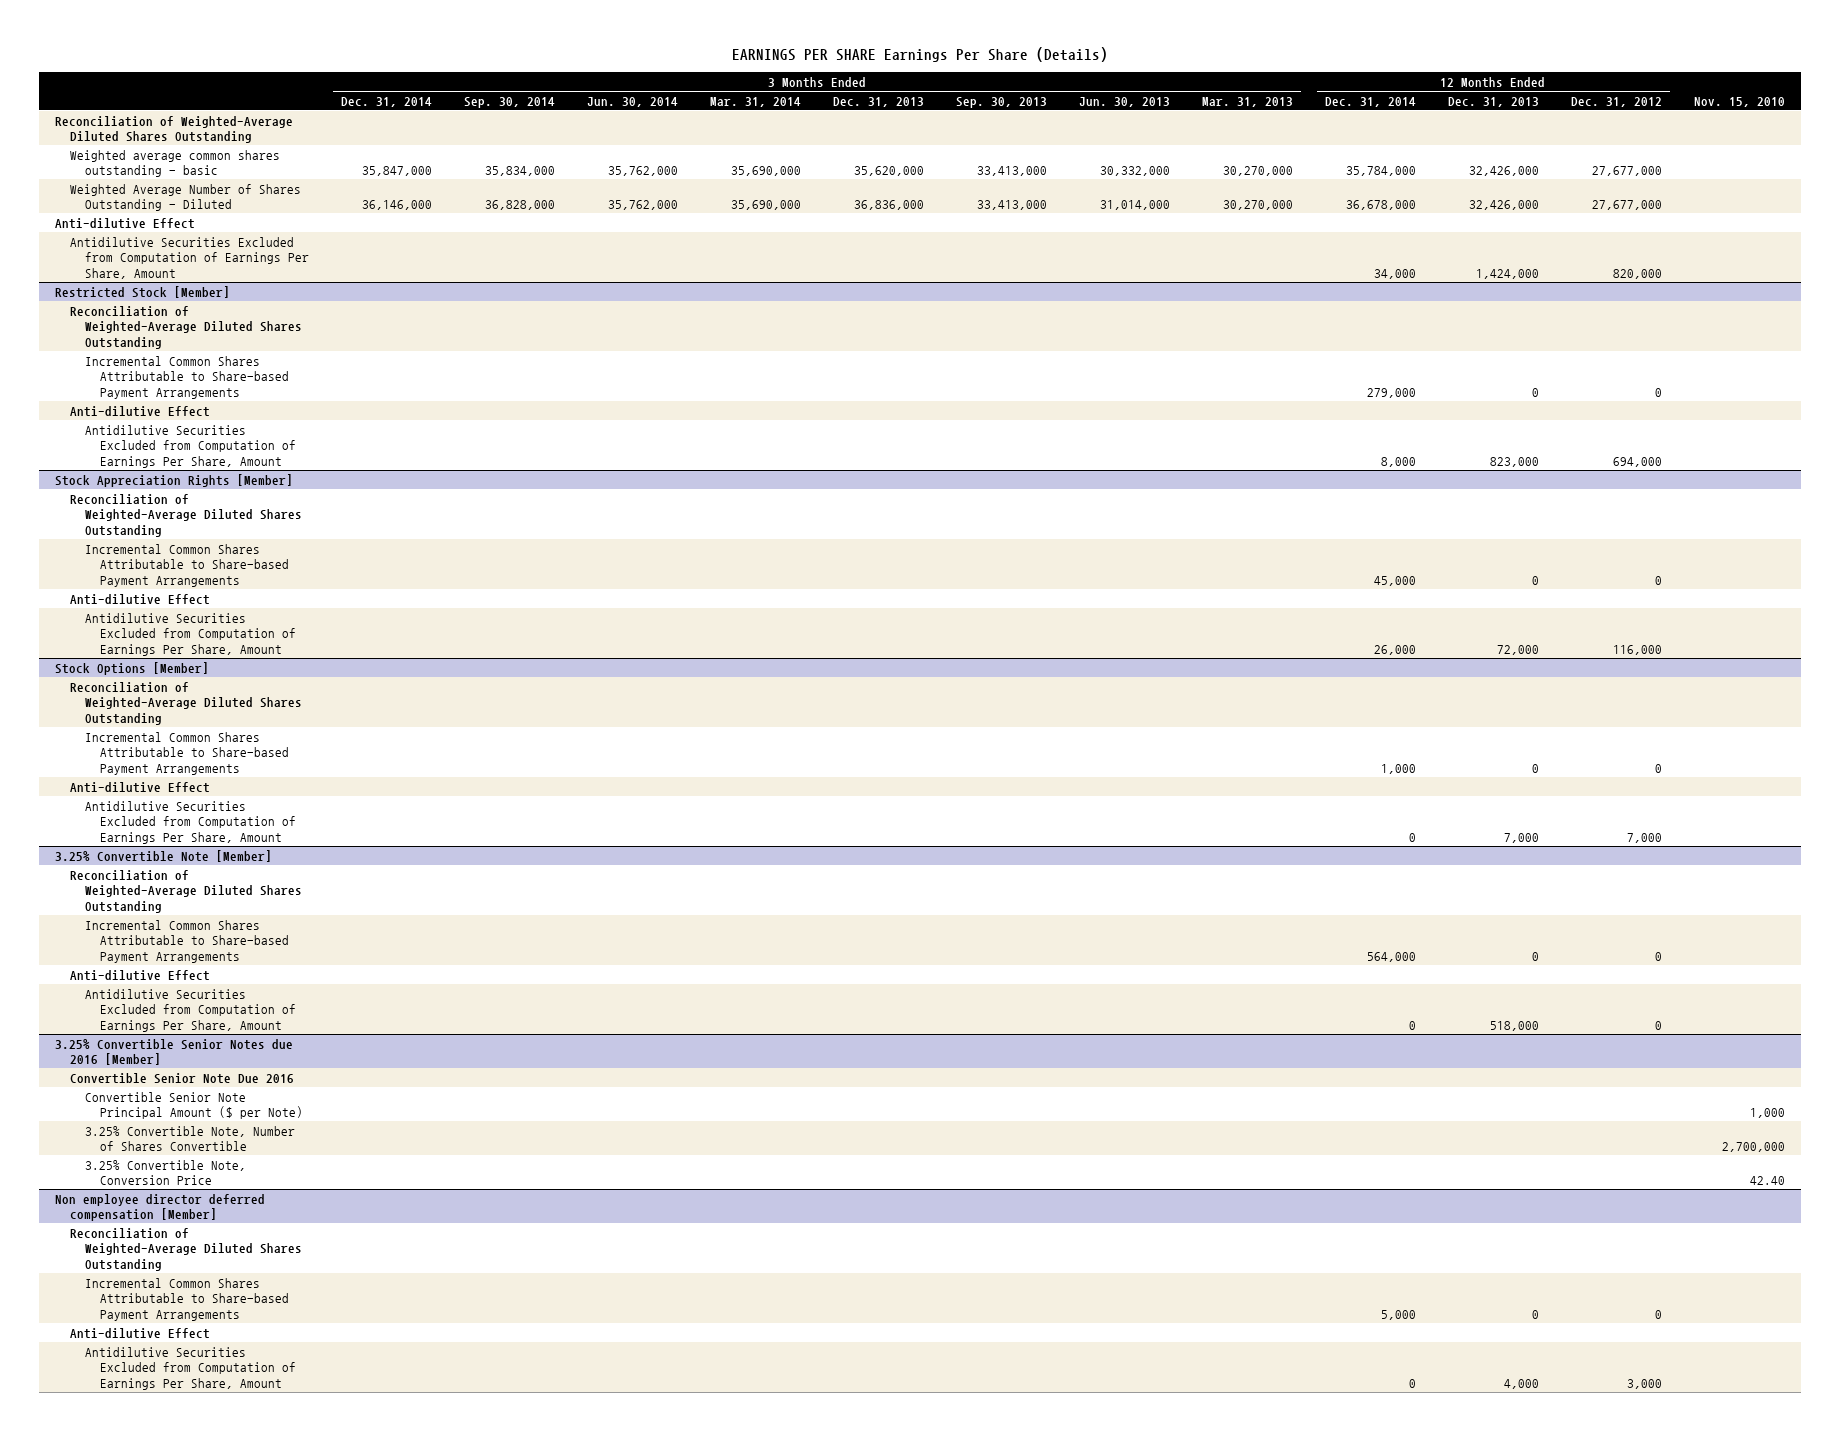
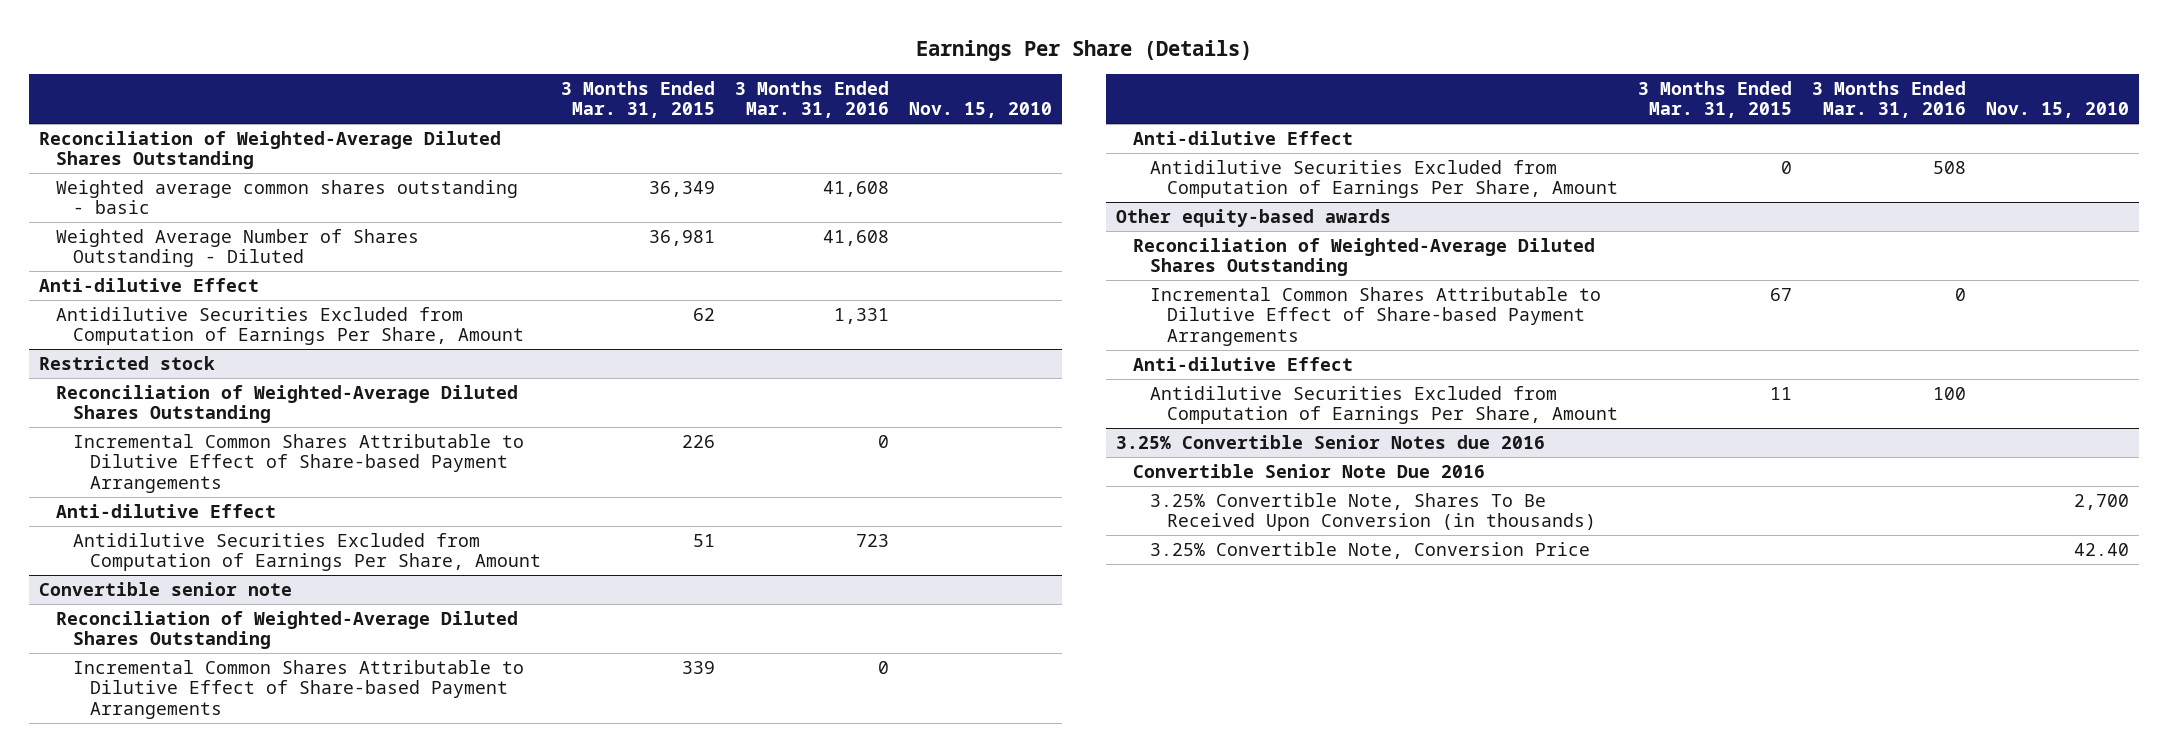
- EARNINGS PER SHARE Earnings Per Share (Details)
+ Earnings Per Share (Details)
- | 3 Months Ended Dec. 31, 2014 | 3 Months Ended Sep. 30, 2014 | 3 Months Ended Jun. 30, 2014 | 3 Months Ended Mar. 31, 2014 | 3 Months Ended Dec. 31, 2013 | 3 Months Ended Sep. 30, 2013 | 3 Months Ended Jun. 30, 2013 | 3 Months Ended Mar. 31, 2013 | 12 Months Ended Dec. 31, 2014 | 12 Months Ended Dec. 31, 2013 | 12 Months Ended Dec. 31, 2012 | Nov. 15, 2010
+ | 3 Months Ended Mar. 31, 2015 | 3 Months Ended Mar. 31, 2016 | Nov. 15, 2010
- Restricted Stock [Member]
+ Restricted stock
- Incremental Common Shares Attributable to Share-based Payment Arrangements | | | | | | | | | 279,000 | 0 | 0 |
+ Incremental Common Shares Attributable to Dilutive Effect of Share-based Payment Arrangements | 226 | 0 |
- Stock Appreciation Rights [Member]
- Reconciliation of Weighted-Average Diluted Shares Outstanding
- Incremental Common Shares Attributable to Share-based Payment Arrangements | | | | | | | | | 45,000 | 0 | 0 |
- Anti-dilutive Effect
- Antidilutive Securities Excluded from Computation of Earnings Per Share, Amount | | | | | | | | | 26,000 | 72,000 | 116,000 |
- Stock Options [Member]
- Reconciliation of Weighted-Average Diluted Shares Outstanding
- Incremental Common Shares Attributable to Share-based Payment Arrangements | | | | | | | | | 1,000 | 0 | 0 |
- Anti-dilutive Effect
- Antidilutive Securities Excluded from Computation of Earnings Per Share, Amount | | | | | | | | | 0 | 7,000 | 7,000 |
- 3.25% Convertible Note [Member]
+ Convertible senior note
- Incremental Common Shares Attributable to Share-based Payment Arrangements | | | | | | | | | 564,000 | 0 | 0 |
+ Incremental Common Shares Attributable to Dilutive Effect of Share-based Payment Arrangements | 339 | 0 |
- 3.25% Convertible Senior Notes due 2016 [Member]
+ Other equity-based awards
+ Reconciliation of Weighted-Average Diluted Shares Outstanding
+ Incremental Common Shares Attributable to Dilutive Effect of Share-based Payment Arrangements | 67 | 0 |
+ Anti-dilutive Effect
+ Antidilutive Securities Excluded from Computation of Earnings Per Share, Amount | 11 | 100 |
+ 3.25% Convertible Senior Notes due 2016
- Convertible Senior Note Principal Amount ($ per Note) | | | | | | | | | | | | 1,000
- 3.25% Convertible Note, Number of Shares Convertible | | | | | | | | | | | | 2,700,000
+ 3.25% Convertible Note, Shares To Be Received Upon Conversion (in thousands) | | | 2,700
- Non employee director deferred compensation [Member]
- Reconciliation of Weighted-Average Diluted Shares Outstanding
- Incremental Common Shares Attributable to Share-based Payment Arrangements | | | | | | | | | 5,000 | 0 | 0 |
- Anti-dilutive Effect
- Antidilutive Securities Excluded from Computation of Earnings Per Share, Amount | | | | | | | | | 0 | 4,000 | 3,000 |

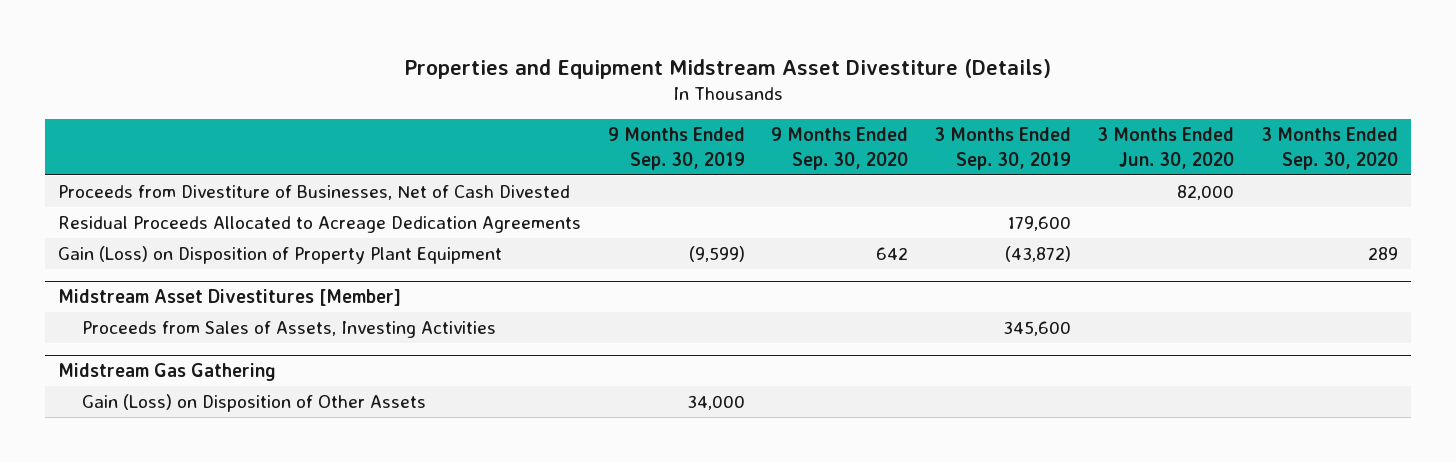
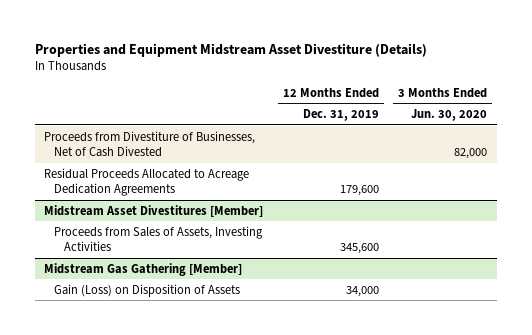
- | 9 Months Ended Sep. 30, 2019 | 9 Months Ended Sep. 30, 2020 | 3 Months Ended Sep. 30, 2019 | 3 Months Ended Jun. 30, 2020 | 3 Months Ended Sep. 30, 2020
+ | 12 Months Ended Dec. 31, 2019 | 3 Months Ended Jun. 30, 2020
- Gain (Loss) on Disposition of Property Plant Equipment | (9,599) | 642 | (43,872) | | 289
- Midstream Gas Gathering
- Gain (Loss) on Disposition of Other Assets | 34,000 | | | |
+ Midstream Gas Gathering [Member]
+ Gain (Loss) on Disposition of Assets | 34,000 |

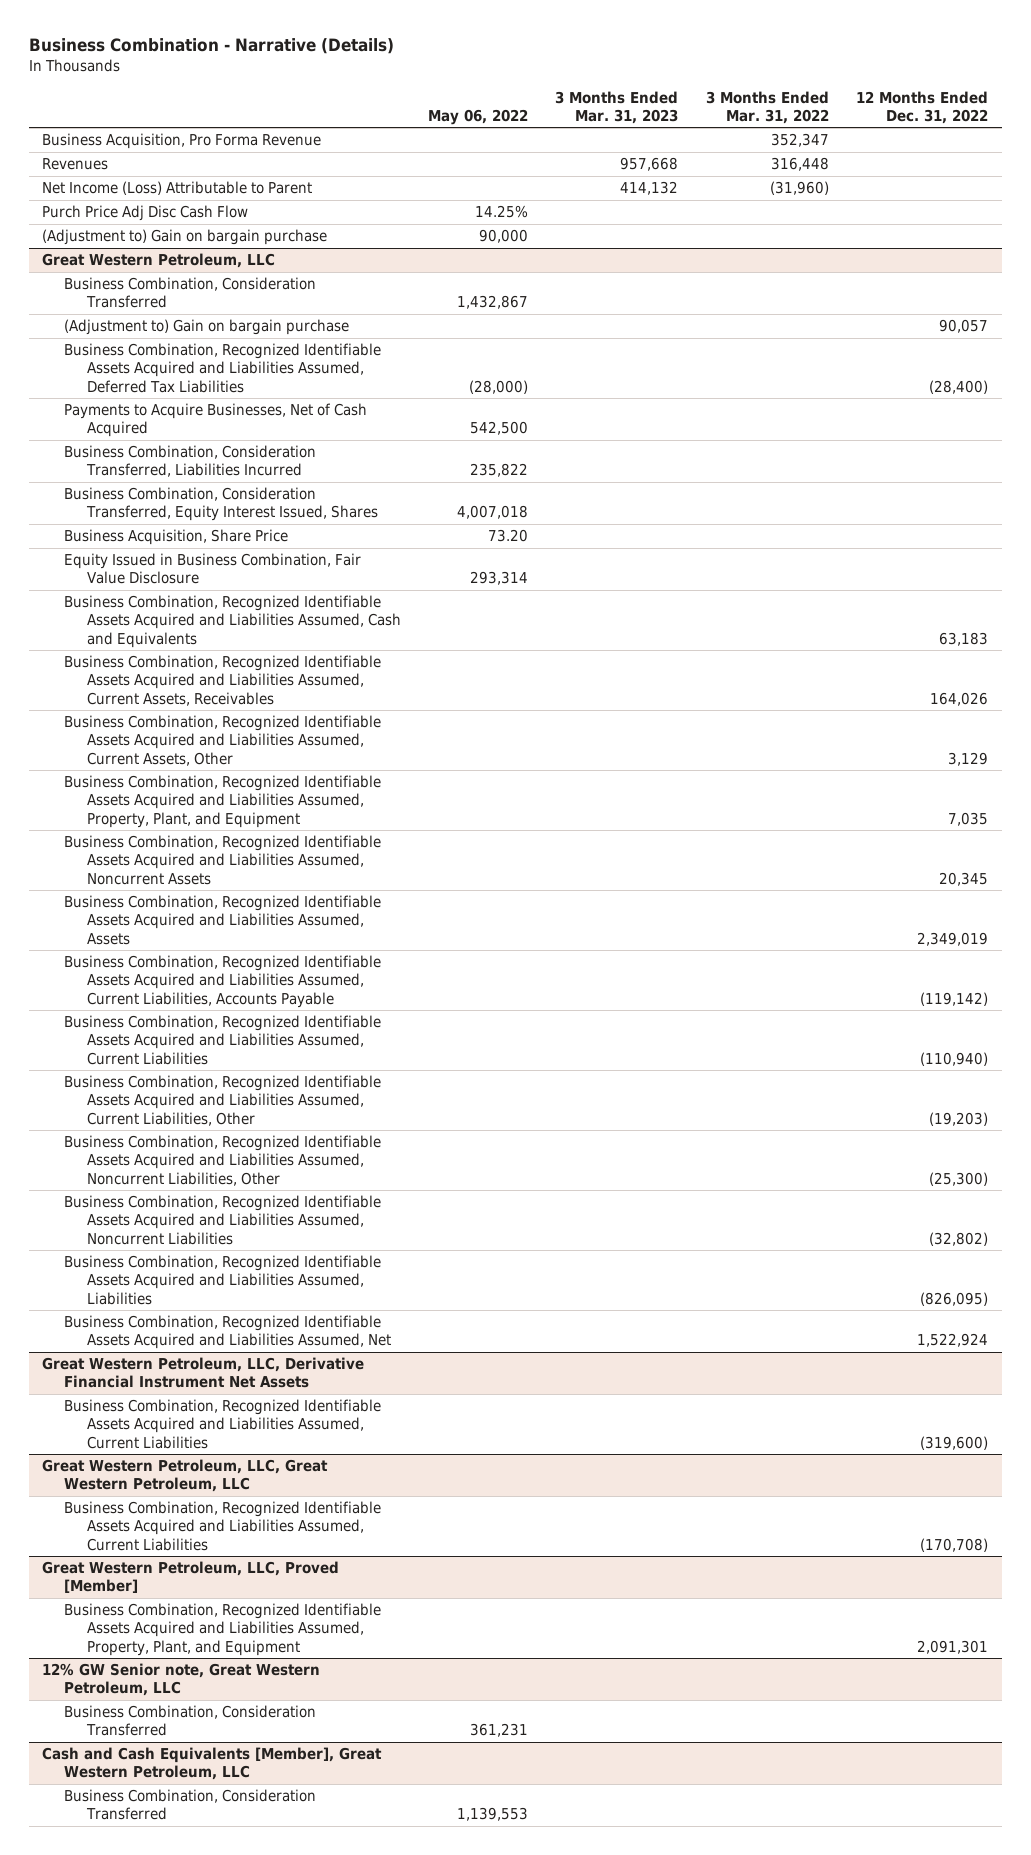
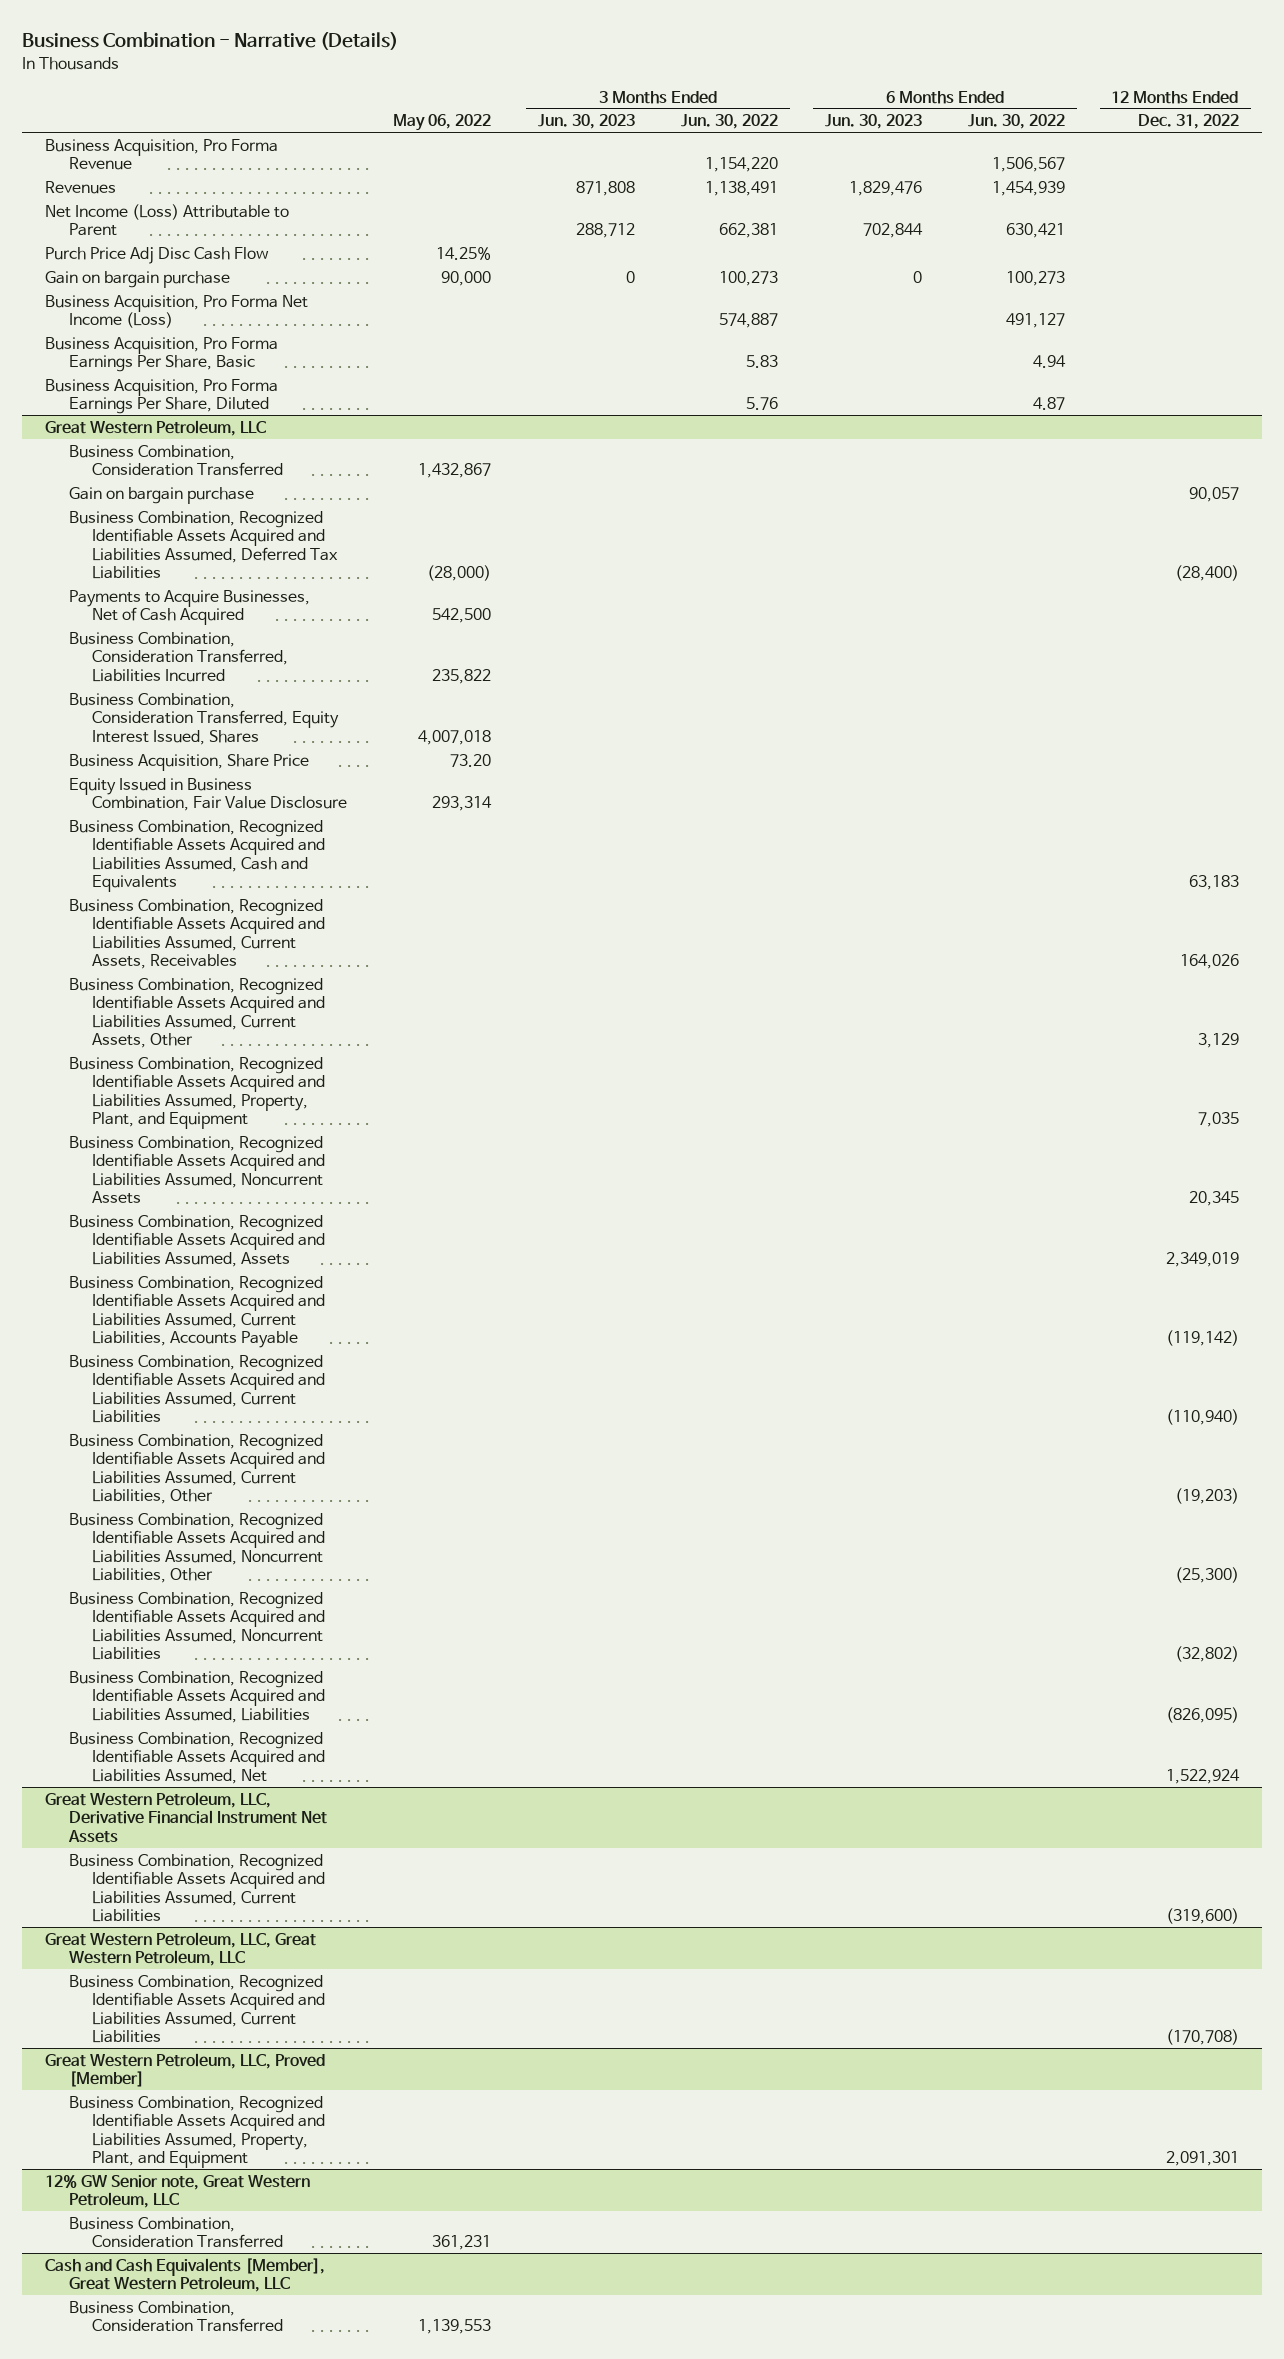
- | May 06, 2022 | 3 Months Ended Mar. 31, 2023 | 3 Months Ended Mar. 31, 2022 | 12 Months Ended Dec. 31, 2022
+ | May 06, 2022 | 3 Months Ended Jun. 30, 2023 | 3 Months Ended Jun. 30, 2022 | 6 Months Ended Jun. 30, 2023 | 6 Months Ended Jun. 30, 2022 | 12 Months Ended Dec. 31, 2022
- (Adjustment to) Gain on bargain purchase | 90,000 | | |
+ Gain on bargain purchase | 90,000 | 0 | 100,273 | 0 | 100,273 |
+ Business Acquisition, Pro Forma Net Income (Loss) | | | 574,887 | | 491,127 |
+ Business Acquisition, Pro Forma Earnings Per Share, Basic | | | 5.83 | | 4.94 |
+ Business Acquisition, Pro Forma Earnings Per Share, Diluted | | | 5.76 | | 4.87 |
@ Great Western Petroleum, LLC
- (Adjustment to) Gain on bargain purchase | | | | 90,057
+ Gain on bargain purchase | | | | | | 90,057

